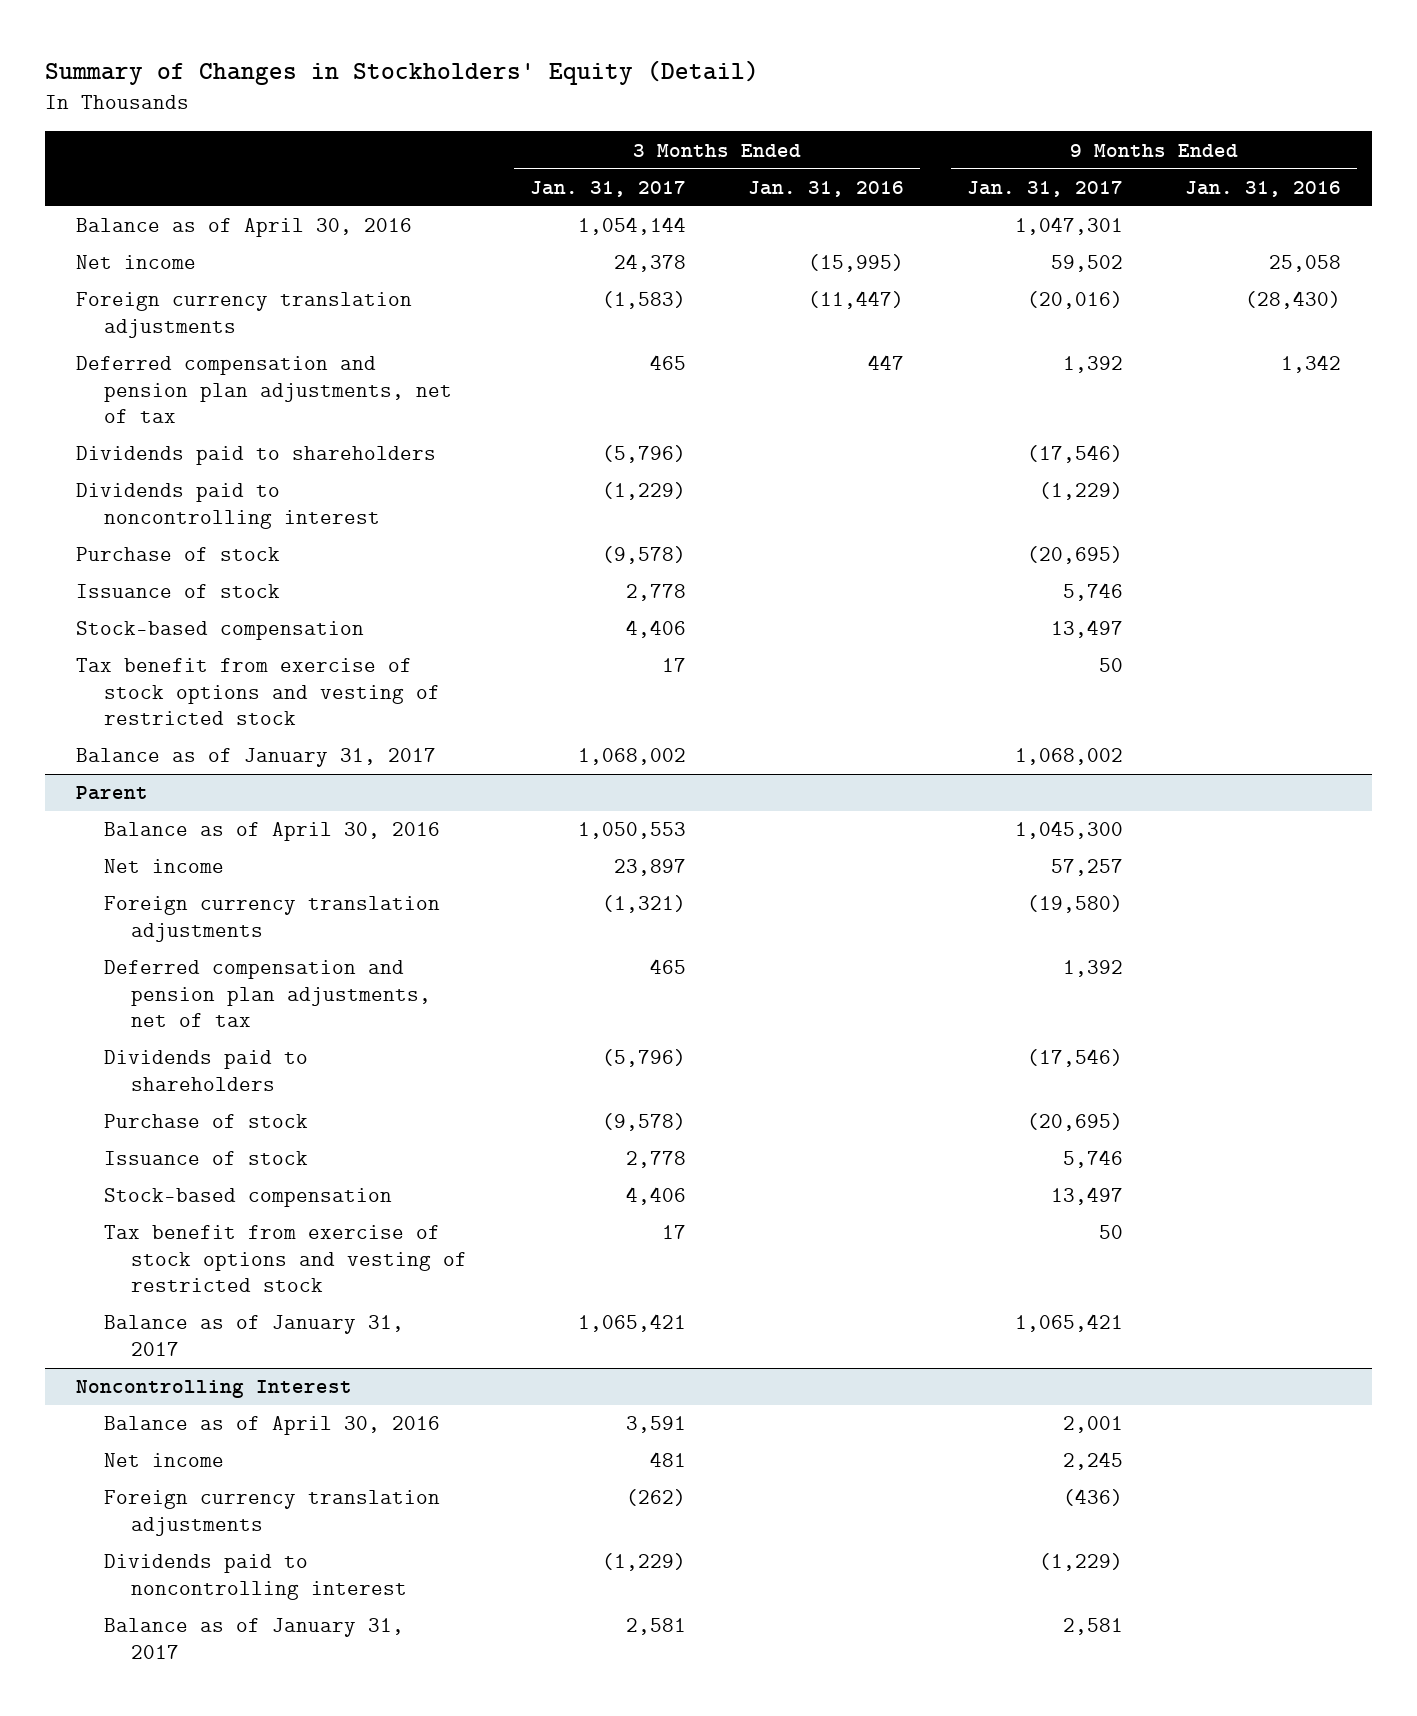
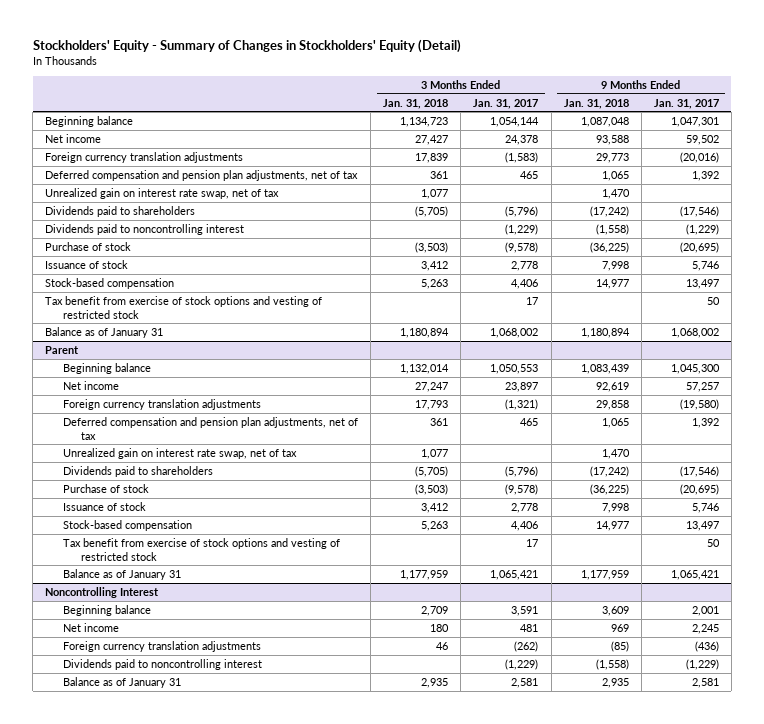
- Summary of Changes in Stockholders' Equity (Detail)
+ Stockholders' Equity - Summary of Changes in Stockholders' Equity (Detail)
- | 3 Months Ended Jan. 31, 2017 | 3 Months Ended Jan. 31, 2016 | 9 Months Ended Jan. 31, 2017 | 9 Months Ended Jan. 31, 2016
+ | 3 Months Ended Jan. 31, 2018 | 3 Months Ended Jan. 31, 2017 | 9 Months Ended Jan. 31, 2018 | 9 Months Ended Jan. 31, 2017
- Balance as of April 30, 2016 | 1,054,144 | | 1,047,301 |
+ Beginning balance | 1,134,723 | 1,054,144 | 1,087,048 | 1,047,301
+ Unrealized gain on interest rate swap, net of tax | 1,077 | | 1,470 |
- Balance as of January 31, 2017 | 1,068,002 | | 1,068,002 |
+ Balance as of January 31 | 1,180,894 | 1,068,002 | 1,180,894 | 1,068,002
@ Parent
- Balance as of April 30, 2016 | 1,050,553 | | 1,045,300 |
+ Beginning balance | 1,132,014 | 1,050,553 | 1,083,439 | 1,045,300
+ Unrealized gain on interest rate swap, net of tax | 1,077 | | 1,470 |
- Balance as of January 31, 2017 | 1,065,421 | | 1,065,421 |
+ Balance as of January 31 | 1,177,959 | 1,065,421 | 1,177,959 | 1,065,421
@ Noncontrolling Interest
- Balance as of April 30, 2016 | 3,591 | | 2,001 |
+ Beginning balance | 2,709 | 3,591 | 3,609 | 2,001
- Balance as of January 31, 2017 | 2,581 | | 2,581 |
+ Balance as of January 31 | 2,935 | 2,581 | 2,935 | 2,581

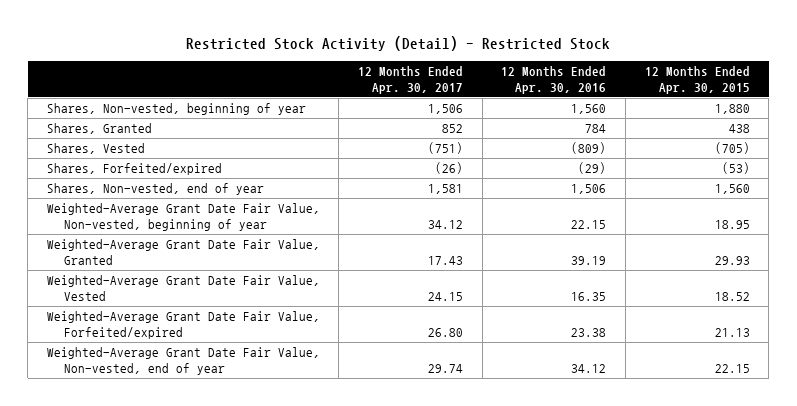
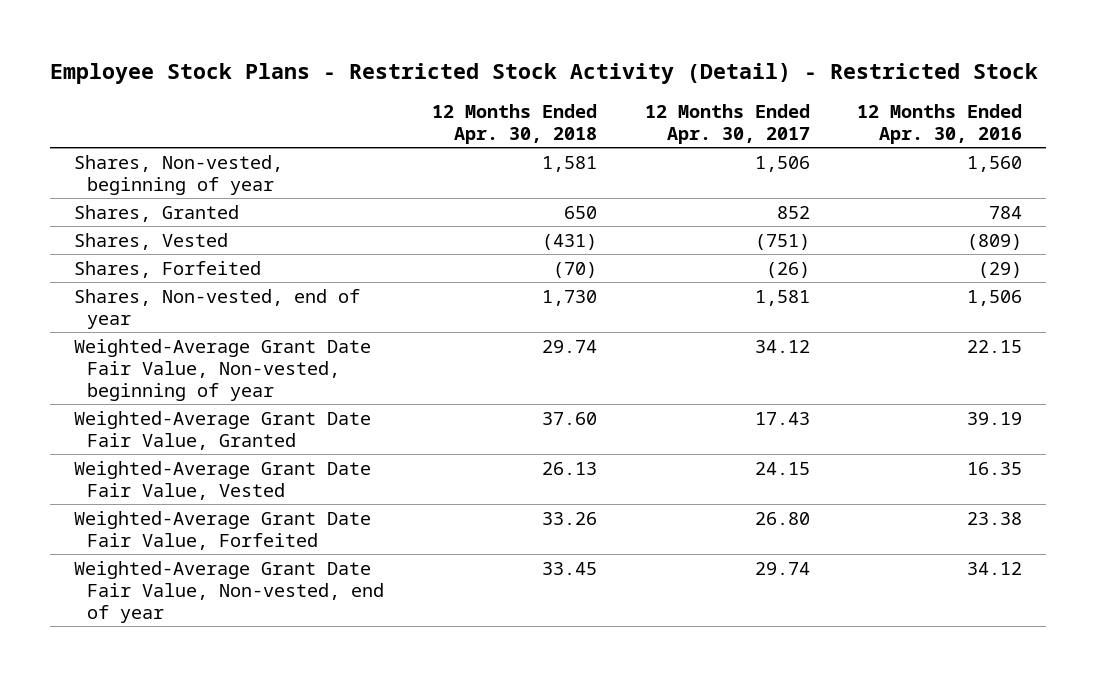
- Restricted Stock Activity (Detail) - Restricted Stock
+ Employee Stock Plans - Restricted Stock Activity (Detail) - Restricted Stock
- | 12 Months Ended Apr. 30, 2017 | 12 Months Ended Apr. 30, 2016 | 12 Months Ended Apr. 30, 2015
+ | 12 Months Ended Apr. 30, 2018 | 12 Months Ended Apr. 30, 2017 | 12 Months Ended Apr. 30, 2016
- Shares, Forfeited/expired | (26) | (29) | (53)
+ Shares, Forfeited | (70) | (26) | (29)
- Weighted-Average Grant Date Fair Value, Forfeited/expired | 26.80 | 23.38 | 21.13
+ Weighted-Average Grant Date Fair Value, Forfeited | 33.26 | 26.80 | 23.38

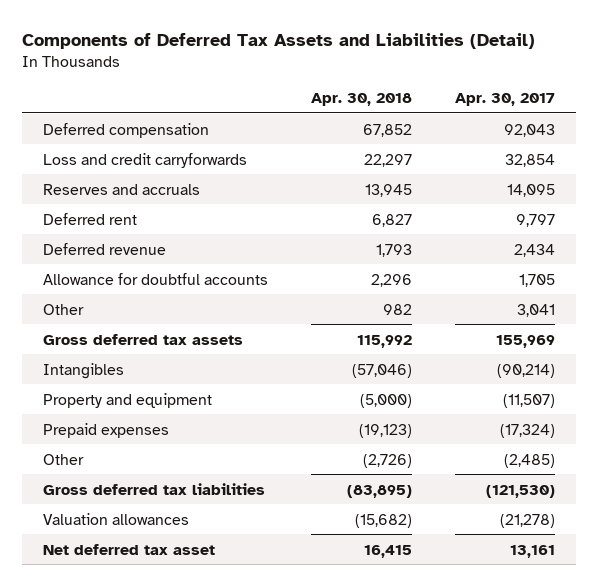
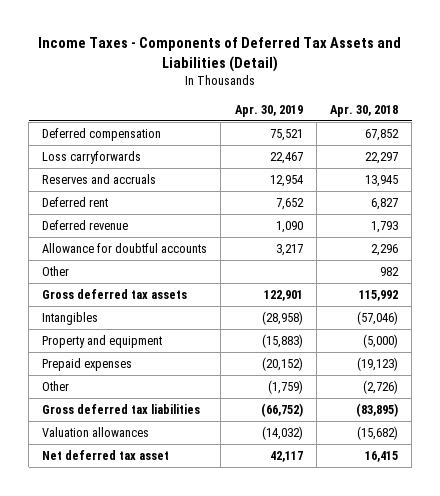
- Components of Deferred Tax Assets and Liabilities (Detail)
+ Income Taxes - Components of Deferred Tax Assets and Liabilities (Detail)
- | Apr. 30, 2018 | Apr. 30, 2017
+ | Apr. 30, 2019 | Apr. 30, 2018
- Loss and credit carryforwards | 22,297 | 32,854
+ Loss carryforwards | 22,467 | 22,297

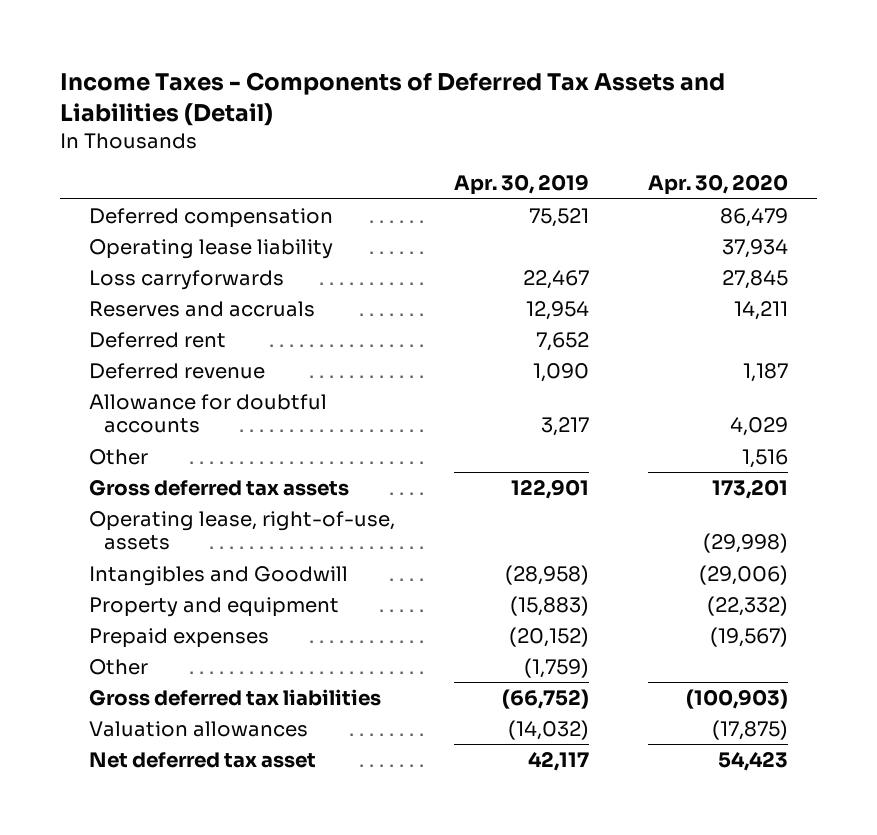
- | Apr. 30, 2019 | Apr. 30, 2018
+ | Apr. 30, 2019 | Apr. 30, 2020
+ Operating lease liability | | 37,934
- Intangibles | (28,958) | (57,046)
+ Operating lease, right-of-use, assets | | (29,998)
+ Intangibles and Goodwill | (28,958) | (29,006)

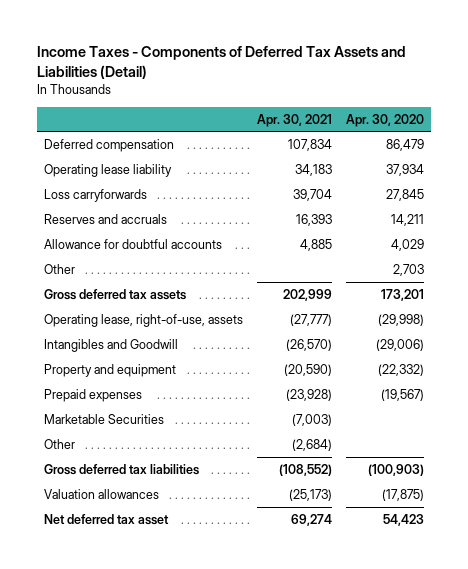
- | Apr. 30, 2019 | Apr. 30, 2020
+ | Apr. 30, 2021 | Apr. 30, 2020
- Deferred rent | 7,652 |
- Deferred revenue | 1,090 | 1,187
- Other | | 1,516
+ Other | | 2,703
+ Marketable Securities | (7,003) |

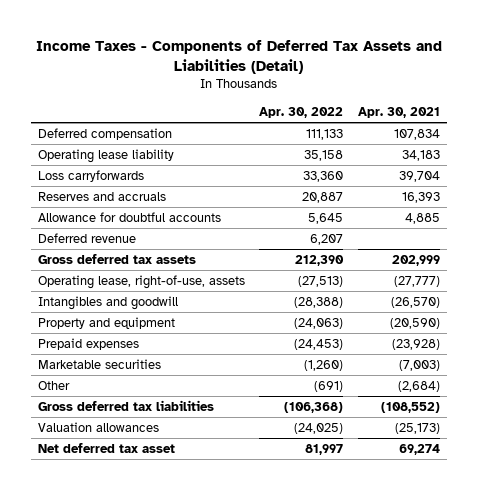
- | Apr. 30, 2021 | Apr. 30, 2020
+ | Apr. 30, 2022 | Apr. 30, 2021
- Other | | 2,703
+ Deferred revenue | 6,207 |
- Intangibles and Goodwill | (26,570) | (29,006)
+ Intangibles and goodwill | (28,388) | (26,570)
- Marketable Securities | (7,003) |
+ Marketable securities | (1,260) | (7,003)

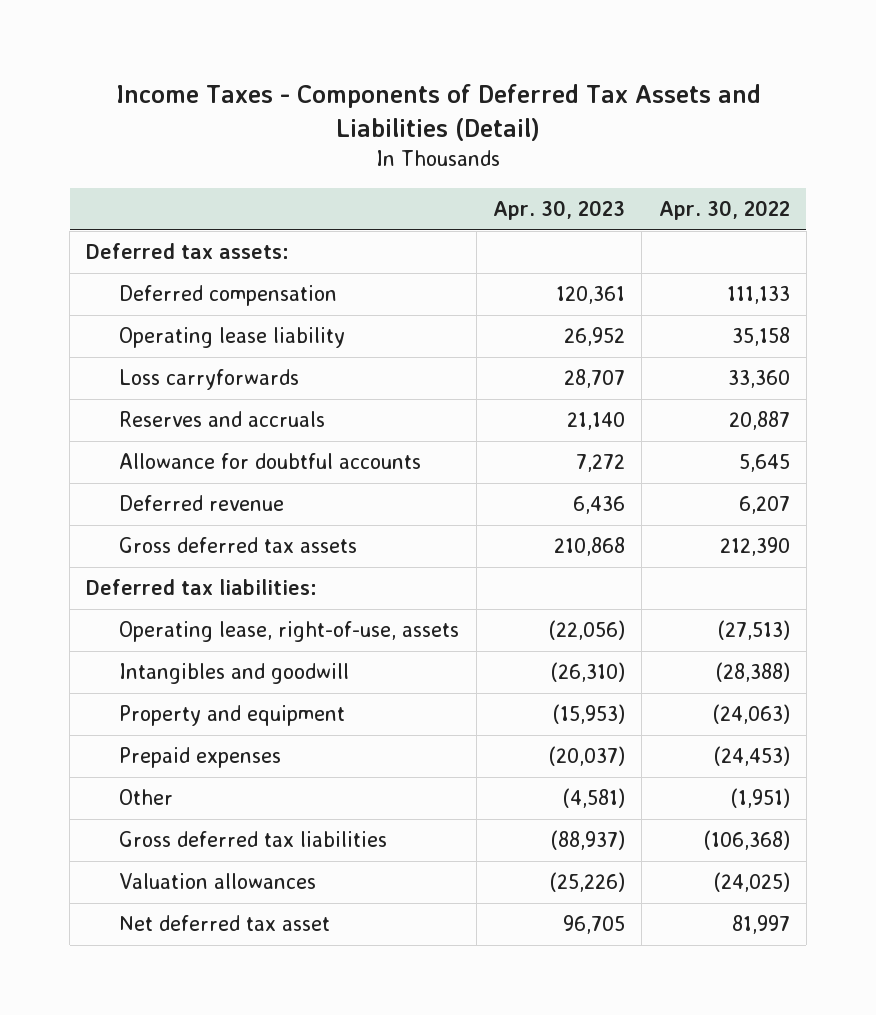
- | Apr. 30, 2022 | Apr. 30, 2021
+ | Apr. 30, 2023 | Apr. 30, 2022
+ Deferred tax assets:
+ Deferred tax liabilities:
- Marketable securities | (1,260) | (7,003)
- Other | (691) | (2,684)
+ Other | (4,581) | (1,951)

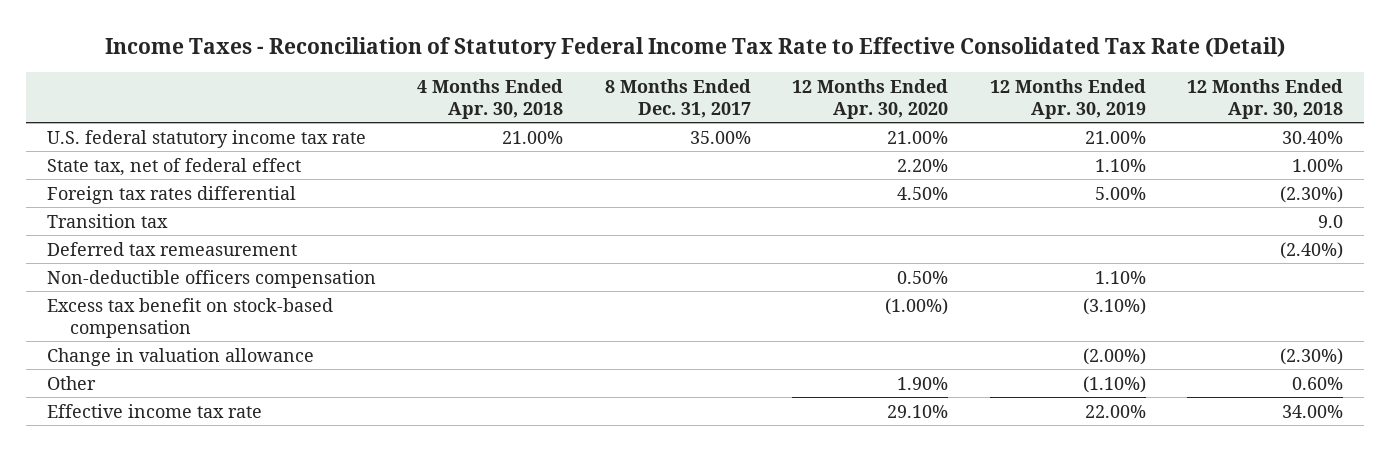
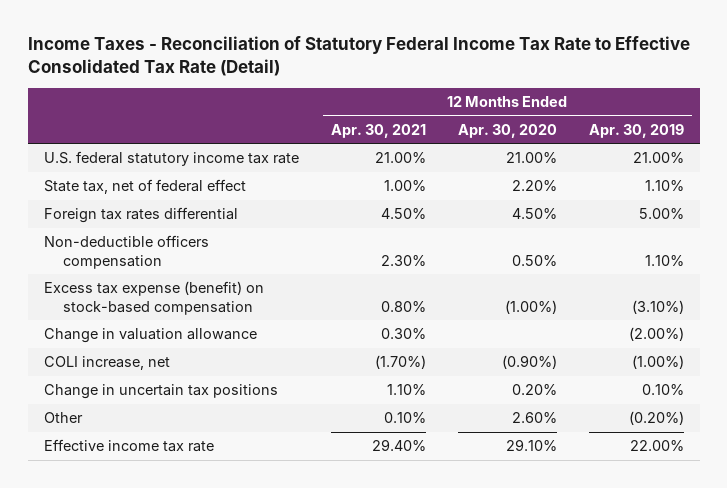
- | 4 Months Ended Apr. 30, 2018 | 8 Months Ended Dec. 31, 2017 | 12 Months Ended Apr. 30, 2020 | 12 Months Ended Apr. 30, 2019 | 12 Months Ended Apr. 30, 2018
+ | 12 Months Ended Apr. 30, 2021 | 12 Months Ended Apr. 30, 2020 | 12 Months Ended Apr. 30, 2019
- Transition tax | | | | | 9.0
- Deferred tax remeasurement | | | | | (2.40%)
- Excess tax benefit on stock-based compensation | | | (1.00%) | (3.10%) |
+ Excess tax expense (benefit) on stock-based compensation | 0.80% | (1.00%) | (3.10%)
- Other | | | 1.90% | (1.10%) | 0.60%
+ COLI increase, net | (1.70%) | (0.90%) | (1.00%)
+ Change in uncertain tax positions | 1.10% | 0.20% | 0.10%
+ Other | 0.10% | 2.60% | (0.20%)

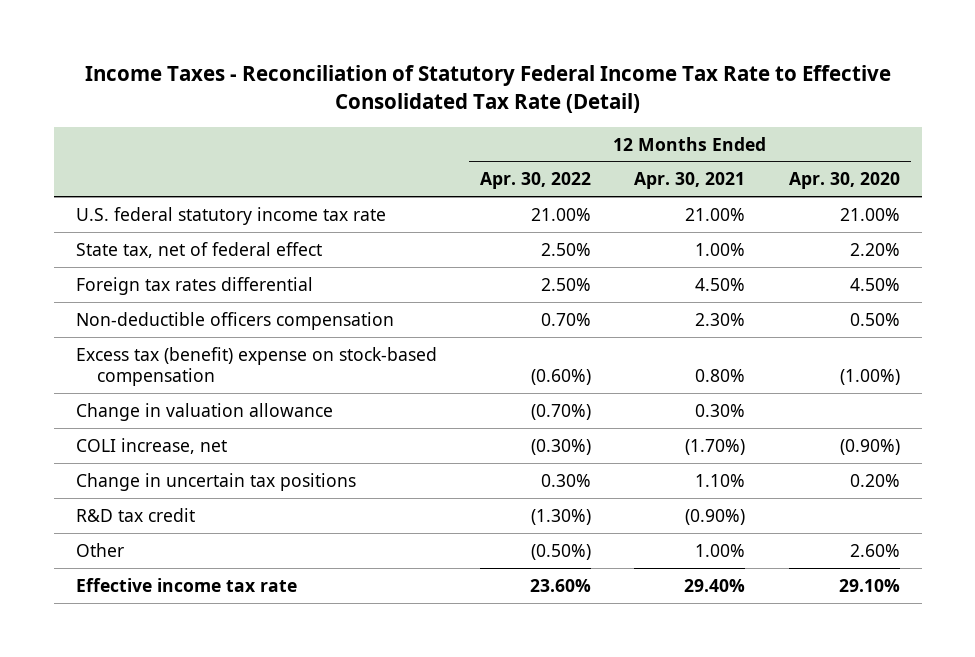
- | 12 Months Ended Apr. 30, 2021 | 12 Months Ended Apr. 30, 2020 | 12 Months Ended Apr. 30, 2019
+ | 12 Months Ended Apr. 30, 2022 | 12 Months Ended Apr. 30, 2021 | 12 Months Ended Apr. 30, 2020
- Excess tax expense (benefit) on stock-based compensation | 0.80% | (1.00%) | (3.10%)
+ Excess tax (benefit) expense on stock-based compensation | (0.60%) | 0.80% | (1.00%)
- Other | 0.10% | 2.60% | (0.20%)
+ R&D tax credit | (1.30%) | (0.90%) |
+ Other | (0.50%) | 1.00% | 2.60%

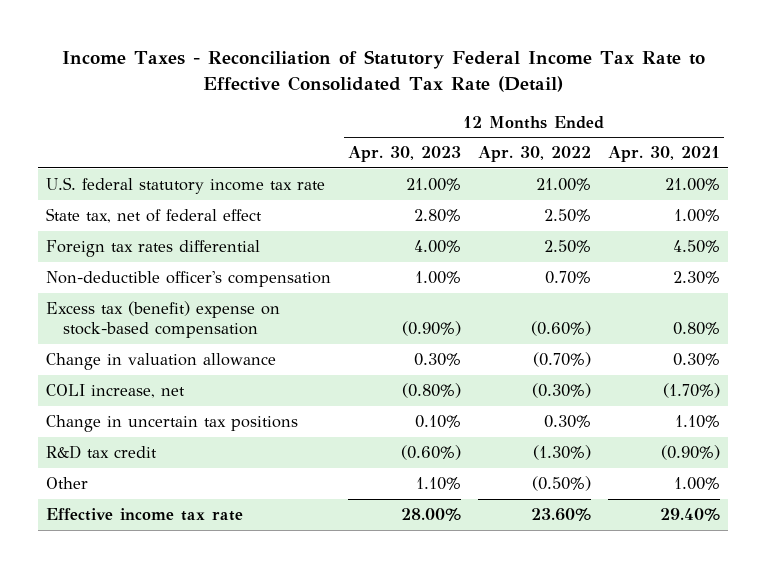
- | 12 Months Ended Apr. 30, 2022 | 12 Months Ended Apr. 30, 2021 | 12 Months Ended Apr. 30, 2020
+ | 12 Months Ended Apr. 30, 2023 | 12 Months Ended Apr. 30, 2022 | 12 Months Ended Apr. 30, 2021
- Non-deductible officers compensation | 0.70% | 2.30% | 0.50%
+ Non-deductible officer's compensation | 1.00% | 0.70% | 2.30%

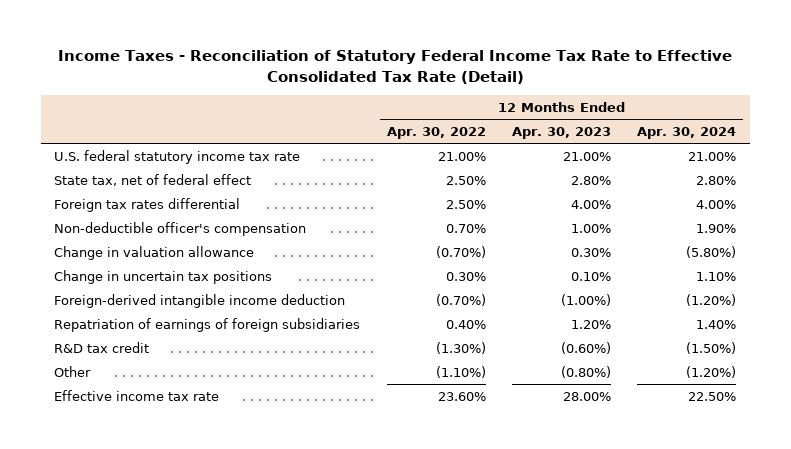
- | 12 Months Ended Apr. 30, 2023 | 12 Months Ended Apr. 30, 2022 | 12 Months Ended Apr. 30, 2021
+ | 12 Months Ended Apr. 30, 2022 | 12 Months Ended Apr. 30, 2023 | 12 Months Ended Apr. 30, 2024
- Excess tax (benefit) expense on stock-based compensation | (0.90%) | (0.60%) | 0.80%
- COLI increase, net | (0.80%) | (0.30%) | (1.70%)
+ Foreign-derived intangible income deduction | (0.70%) | (1.00%) | (1.20%)
+ Repatriation of earnings of foreign subsidiaries | 0.40% | 1.20% | 1.40%
- Other | 1.10% | (0.50%) | 1.00%
+ Other | (1.10%) | (0.80%) | (1.20%)

